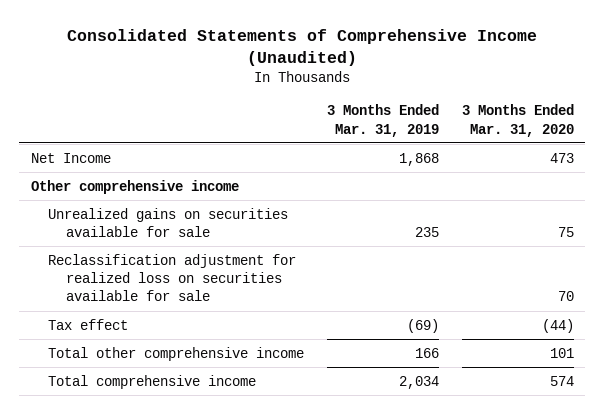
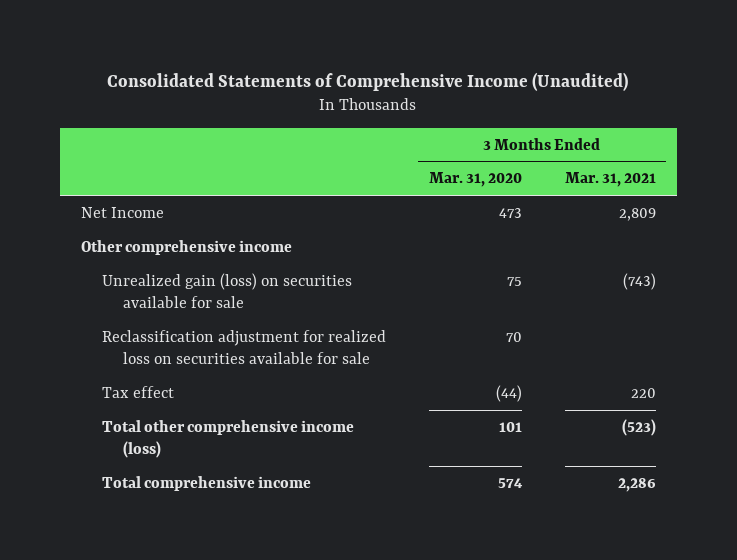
- | 3 Months Ended Mar. 31, 2019 | 3 Months Ended Mar. 31, 2020
+ | 3 Months Ended Mar. 31, 2020 | 3 Months Ended Mar. 31, 2021
- Unrealized gains on securities available for sale | 235 | 75
+ Unrealized gain (loss) on securities available for sale | 75 | (743)
- Total other comprehensive income | 166 | 101
+ Total other comprehensive income (loss) | 101 | (523)

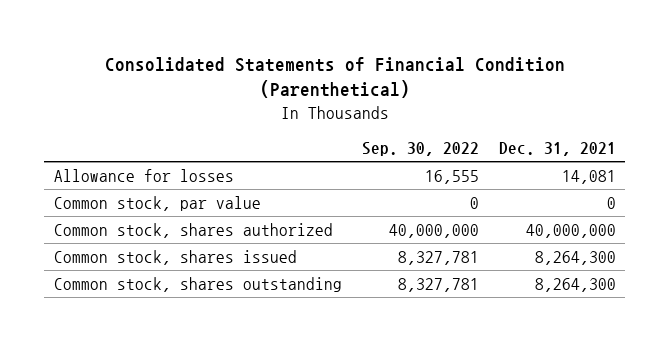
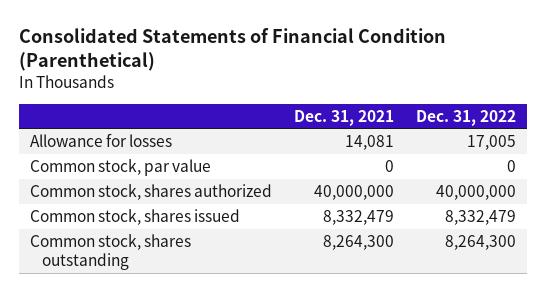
- | Sep. 30, 2022 | Dec. 31, 2021
+ | Dec. 31, 2021 | Dec. 31, 2022
- Common stock, shares issued | 8,327,781 | 8,264,300
+ Common stock, shares issued | 8,332,479 | 8,332,479

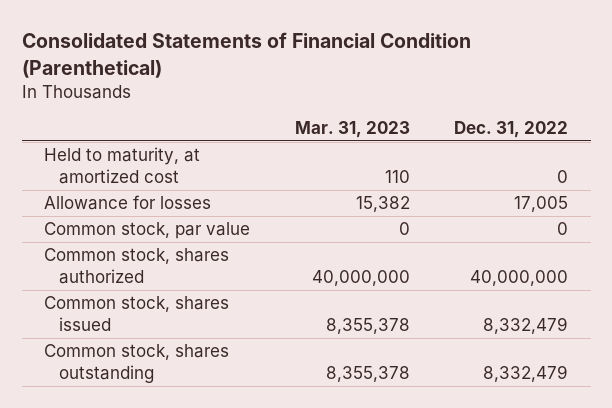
- | Dec. 31, 2021 | Dec. 31, 2022
+ | Mar. 31, 2023 | Dec. 31, 2022
+ Held to maturity, at amortized cost | 110 | 0
- Common stock, shares outstanding | 8,264,300 | 8,264,300
+ Common stock, shares outstanding | 8,355,378 | 8,332,479

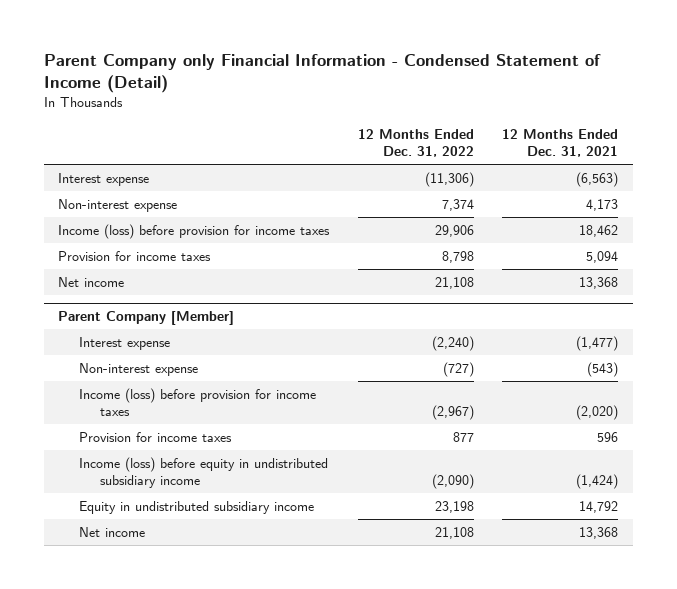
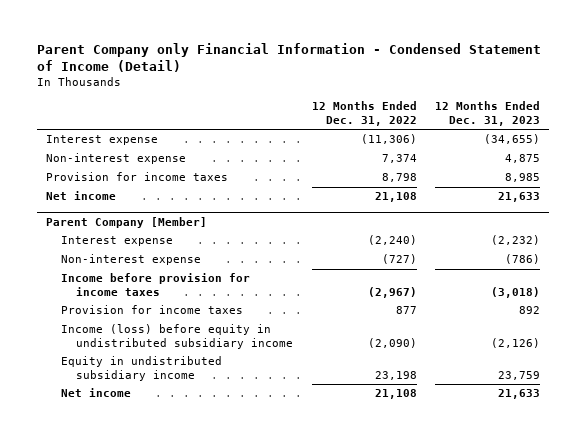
- | 12 Months Ended Dec. 31, 2022 | 12 Months Ended Dec. 31, 2021
+ | 12 Months Ended Dec. 31, 2022 | 12 Months Ended Dec. 31, 2023
- Income (loss) before provision for income taxes | 29,906 | 18,462
@ Parent Company [Member]
- Income (loss) before provision for income taxes | (2,967) | (2,020)
+ Income before provision for income taxes | (2,967) | (3,018)

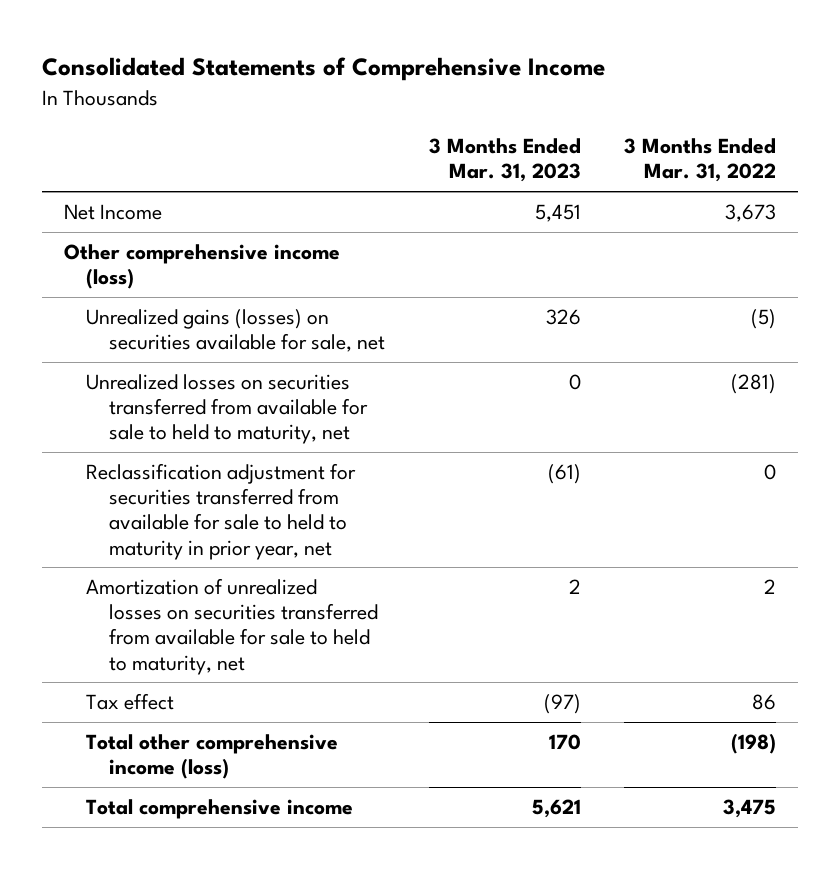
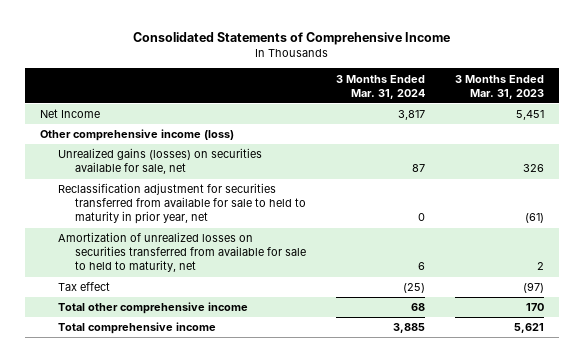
- | 3 Months Ended Mar. 31, 2023 | 3 Months Ended Mar. 31, 2022
+ | 3 Months Ended Mar. 31, 2024 | 3 Months Ended Mar. 31, 2023
- Unrealized losses on securities transferred from available for sale to held to maturity, net | 0 | (281)
- Total other comprehensive income (loss) | 170 | (198)
+ Total other comprehensive income | 68 | 170

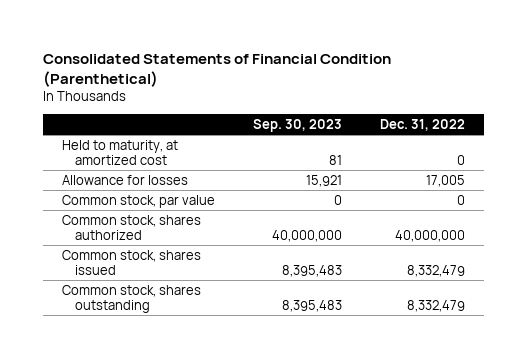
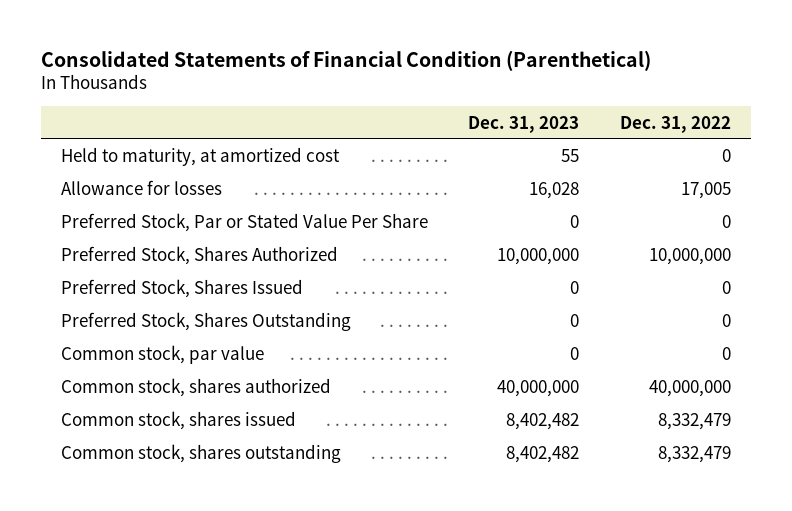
- | Sep. 30, 2023 | Dec. 31, 2022
+ | Dec. 31, 2023 | Dec. 31, 2022
+ Preferred Stock, Par or Stated Value Per Share | 0 | 0
+ Preferred Stock, Shares Authorized | 10,000,000 | 10,000,000
+ Preferred Stock, Shares Issued | 0 | 0
+ Preferred Stock, Shares Outstanding | 0 | 0

